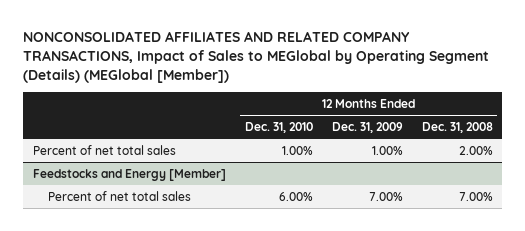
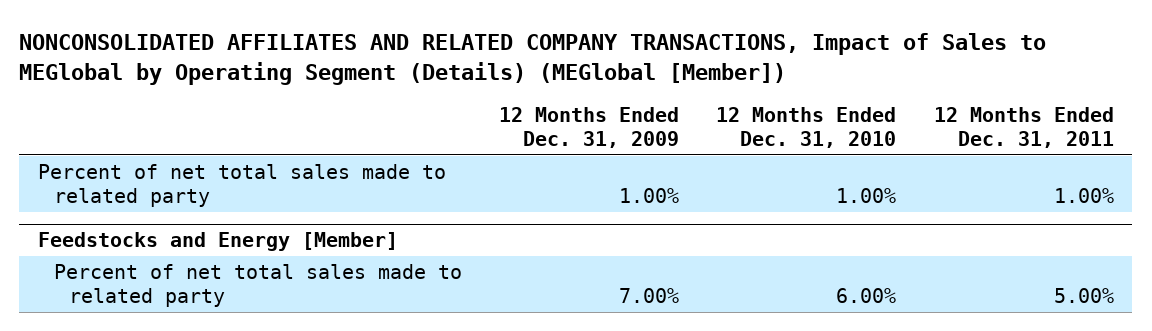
- | 12 Months Ended Dec. 31, 2010 | 12 Months Ended Dec. 31, 2009 | 12 Months Ended Dec. 31, 2008
+ | 12 Months Ended Dec. 31, 2009 | 12 Months Ended Dec. 31, 2010 | 12 Months Ended Dec. 31, 2011
- Percent of net total sales | 1.00% | 1.00% | 2.00%
+ Percent of net total sales made to related party | 1.00% | 1.00% | 1.00%
@ Feedstocks and Energy [Member]
- Percent of net total sales | 6.00% | 7.00% | 7.00%
+ Percent of net total sales made to related party | 7.00% | 6.00% | 5.00%

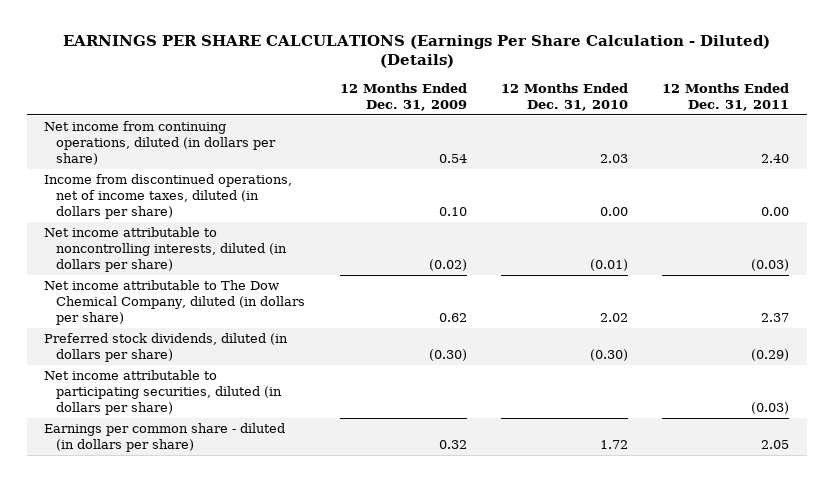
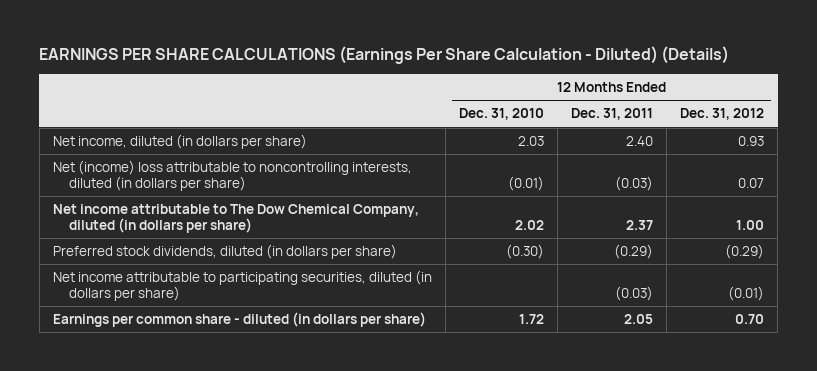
- | 12 Months Ended Dec. 31, 2009 | 12 Months Ended Dec. 31, 2010 | 12 Months Ended Dec. 31, 2011
+ | 12 Months Ended Dec. 31, 2010 | 12 Months Ended Dec. 31, 2011 | 12 Months Ended Dec. 31, 2012
- Net income from continuing operations, diluted (in dollars per share) | 0.54 | 2.03 | 2.40
- Income from discontinued operations, net of income taxes, diluted (in dollars per share) | 0.10 | 0.00 | 0.00
- Net income attributable to noncontrolling interests, diluted (in dollars per share) | (0.02) | (0.01) | (0.03)
+ Net income, diluted (in dollars per share) | 2.03 | 2.40 | 0.93
+ Net (income) loss attributable to noncontrolling interests, diluted (in dollars per share) | (0.01) | (0.03) | 0.07

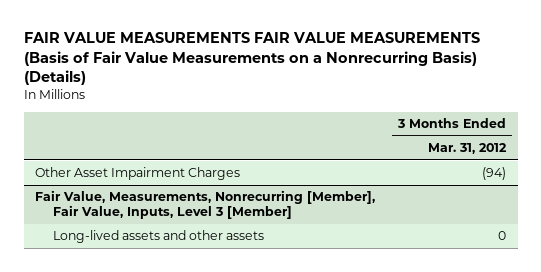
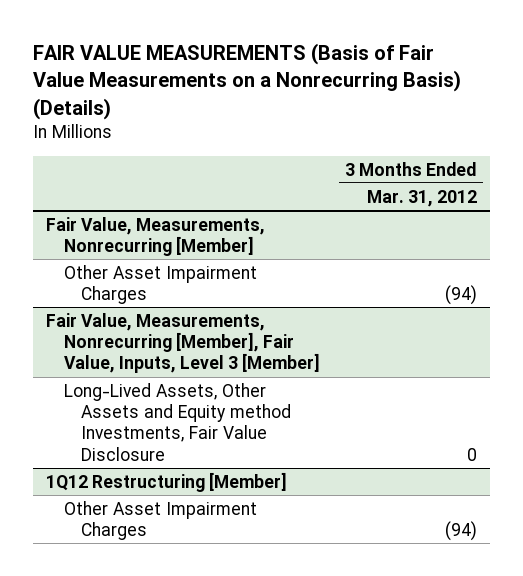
- FAIR VALUE MEASUREMENTS FAIR VALUE MEASUREMENTS (Basis of Fair Value Measurements on a Nonrecurring Basis) (Details)
+ FAIR VALUE MEASUREMENTS (Basis of Fair Value Measurements on a Nonrecurring Basis) (Details)
+ Fair Value, Measurements, Nonrecurring [Member]
@ Fair Value, Measurements, Nonrecurring [Member], Fair Value, Inputs, Level 3 [Member]
- Long-lived assets and other assets | 0
+ Long-Lived Assets, Other Assets and Equity method Investments, Fair Value Disclosure | 0
+ 1Q12 Restructuring [Member]
+ Other Asset Impairment Charges | (94)

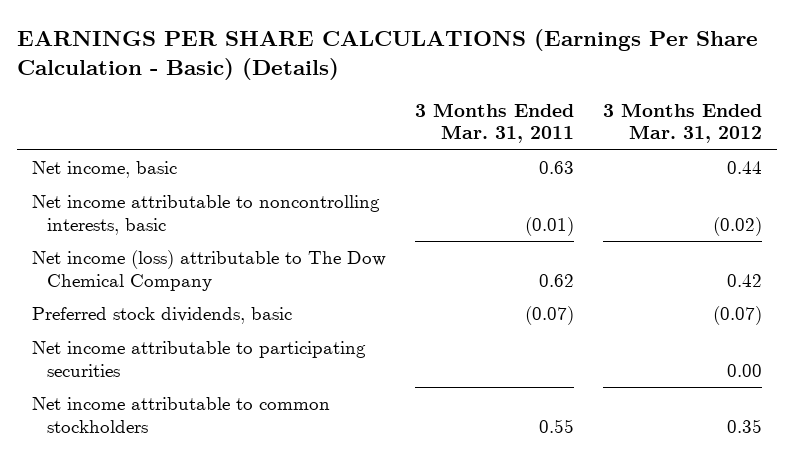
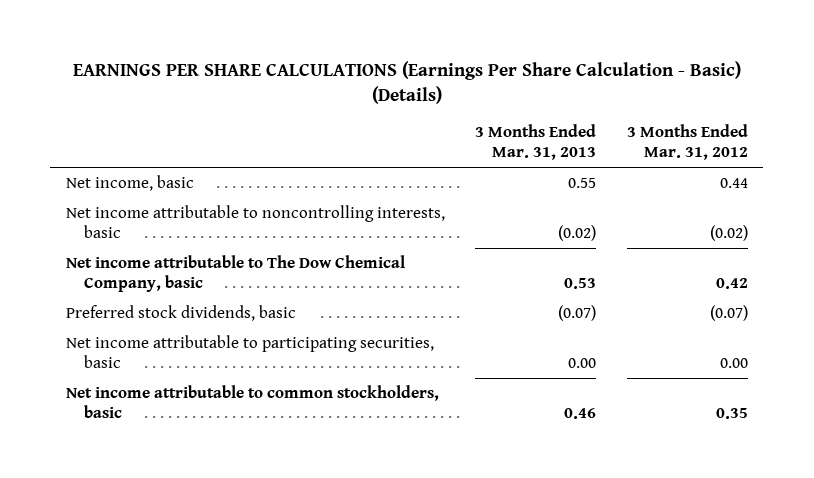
- | 3 Months Ended Mar. 31, 2011 | 3 Months Ended Mar. 31, 2012
+ | 3 Months Ended Mar. 31, 2013 | 3 Months Ended Mar. 31, 2012
- Net income (loss) attributable to The Dow Chemical Company | 0.62 | 0.42
+ Net income attributable to The Dow Chemical Company, basic | 0.53 | 0.42
- Net income attributable to participating securities | | 0.00
- Net income attributable to common stockholders | 0.55 | 0.35
+ Net income attributable to participating securities, basic | 0.00 | 0.00
+ Net income attributable to common stockholders, basic | 0.46 | 0.35

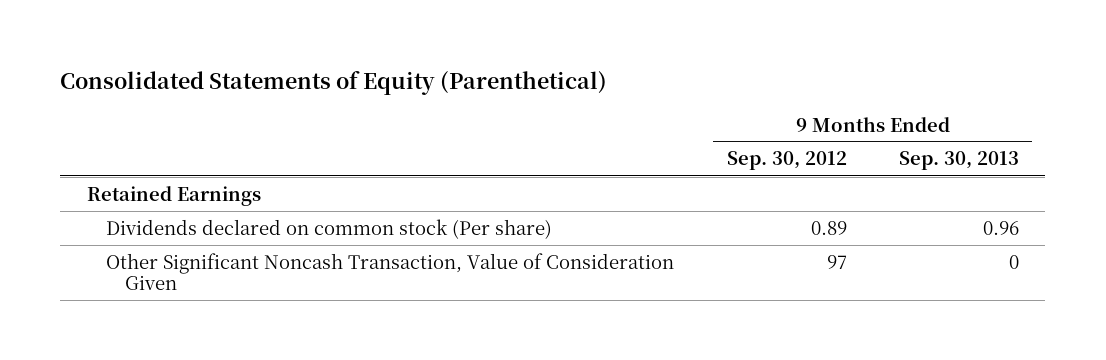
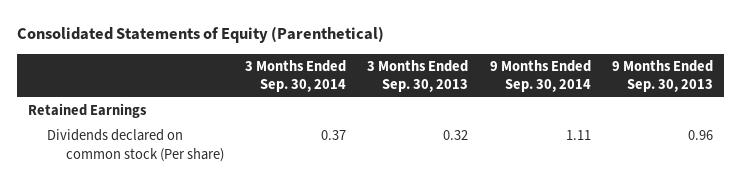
- | 9 Months Ended Sep. 30, 2012 | 9 Months Ended Sep. 30, 2013
+ | 3 Months Ended Sep. 30, 2014 | 3 Months Ended Sep. 30, 2013 | 9 Months Ended Sep. 30, 2014 | 9 Months Ended Sep. 30, 2013
- Other Significant Noncash Transaction, Value of Consideration Given | 97 | 0

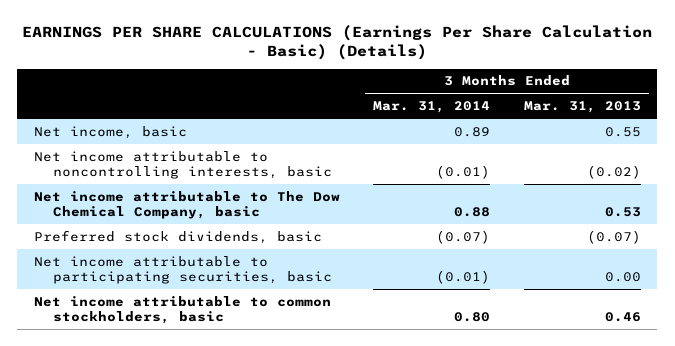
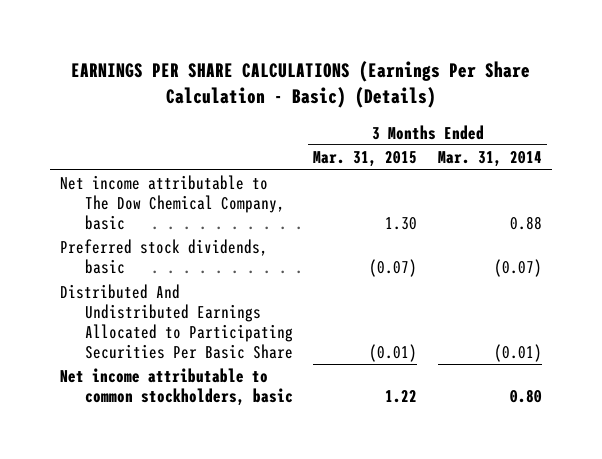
- | 3 Months Ended Mar. 31, 2014 | 3 Months Ended Mar. 31, 2013
+ | 3 Months Ended Mar. 31, 2015 | 3 Months Ended Mar. 31, 2014
- Net income, basic | 0.89 | 0.55
- Net income attributable to noncontrolling interests, basic | (0.01) | (0.02)
- Net income attributable to participating securities, basic | (0.01) | 0.00
+ Distributed And Undistributed Earnings Allocated to Participating Securities Per Basic Share | (0.01) | (0.01)

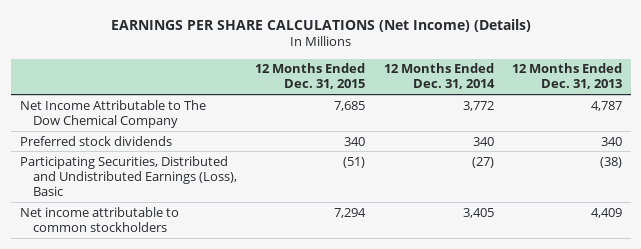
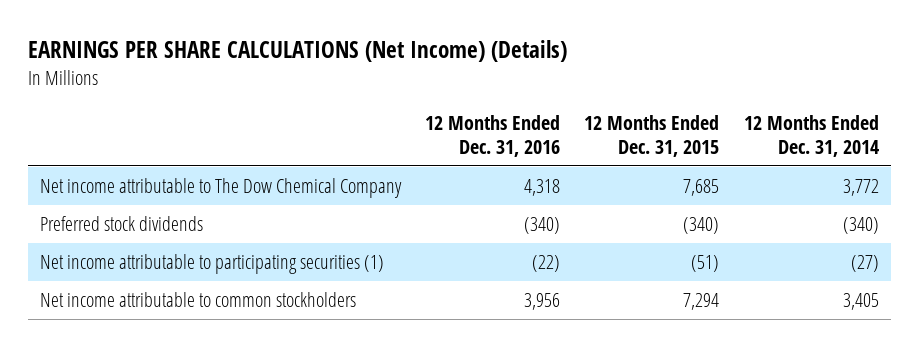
- | 12 Months Ended Dec. 31, 2015 | 12 Months Ended Dec. 31, 2014 | 12 Months Ended Dec. 31, 2013
+ | 12 Months Ended Dec. 31, 2016 | 12 Months Ended Dec. 31, 2015 | 12 Months Ended Dec. 31, 2014
- Net Income Attributable to The Dow Chemical Company | 7,685 | 3,772 | 4,787
- Preferred stock dividends | 340 | 340 | 340
- Participating Securities, Distributed and Undistributed Earnings (Loss), Basic | (51) | (27) | (38)
+ Net income attributable to The Dow Chemical Company | 4,318 | 7,685 | 3,772
+ Preferred stock dividends | (340) | (340) | (340)
+ Net income attributable to participating securities (1) | (22) | (51) | (27)

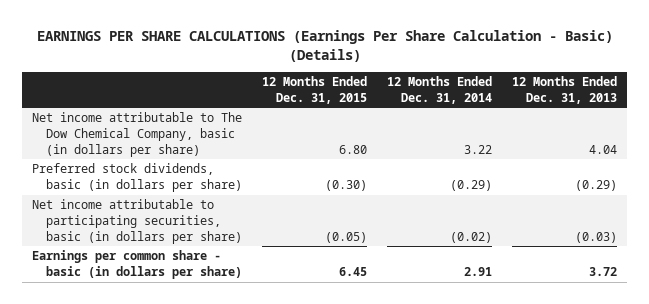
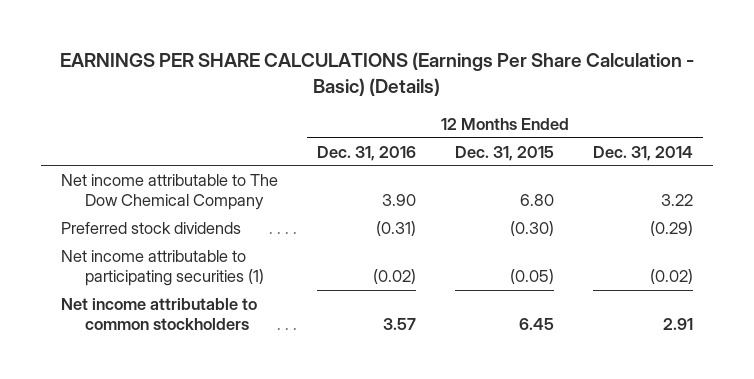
- | 12 Months Ended Dec. 31, 2015 | 12 Months Ended Dec. 31, 2014 | 12 Months Ended Dec. 31, 2013
+ | 12 Months Ended Dec. 31, 2016 | 12 Months Ended Dec. 31, 2015 | 12 Months Ended Dec. 31, 2014
- Net income attributable to The Dow Chemical Company, basic (in dollars per share) | 6.80 | 3.22 | 4.04
- Preferred stock dividends, basic (in dollars per share) | (0.30) | (0.29) | (0.29)
- Net income attributable to participating securities, basic (in dollars per share) | (0.05) | (0.02) | (0.03)
- Earnings per common share - basic (in dollars per share) | 6.45 | 2.91 | 3.72
+ Net income attributable to The Dow Chemical Company | 3.90 | 6.80 | 3.22
+ Preferred stock dividends | (0.31) | (0.30) | (0.29)
+ Net income attributable to participating securities (1) | (0.02) | (0.05) | (0.02)
+ Net income attributable to common stockholders | 3.57 | 6.45 | 2.91

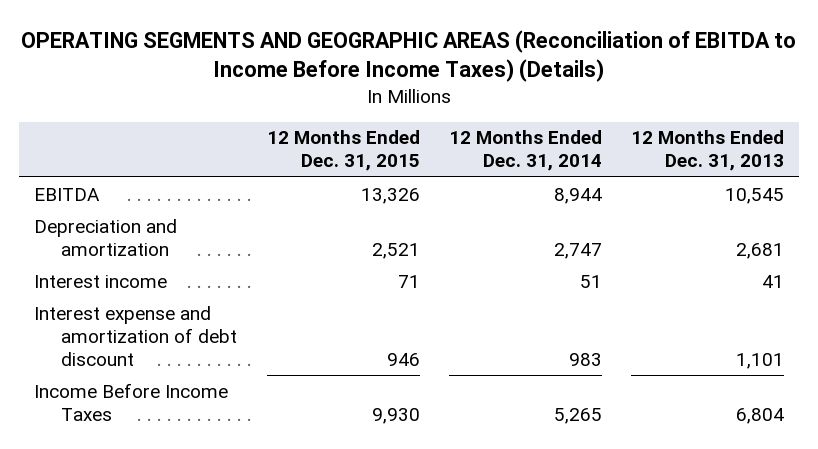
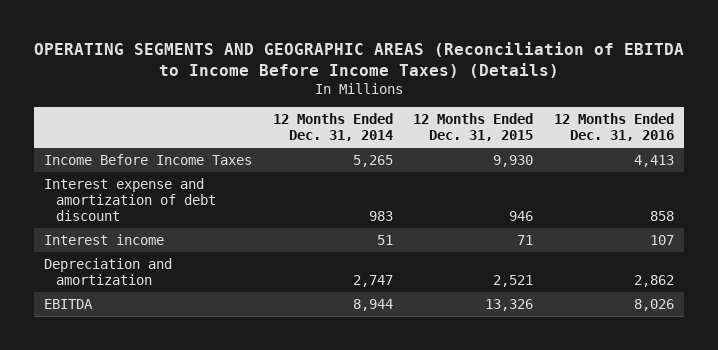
- | 12 Months Ended Dec. 31, 2015 | 12 Months Ended Dec. 31, 2014 | 12 Months Ended Dec. 31, 2013
+ | 12 Months Ended Dec. 31, 2014 | 12 Months Ended Dec. 31, 2015 | 12 Months Ended Dec. 31, 2016
moved down: Interest expense and amortization of debt discount | 983 | 946 | 858
moved down: Interest income | 51 | 71 | 107
moved down: Depreciation and amortization | 2,747 | 2,521 | 2,862
moved down: EBITDA | 8,944 | 13,326 | 8,026

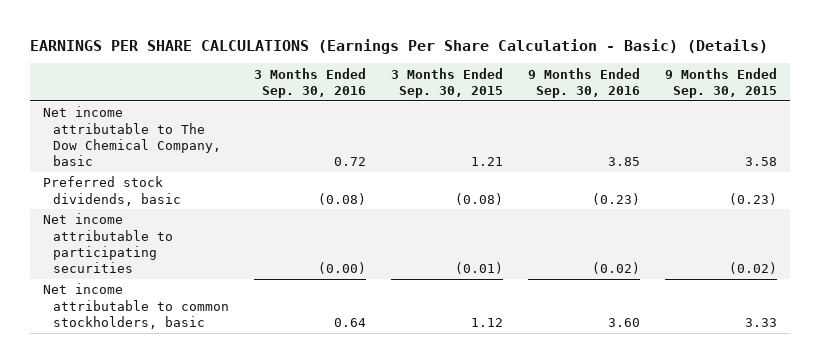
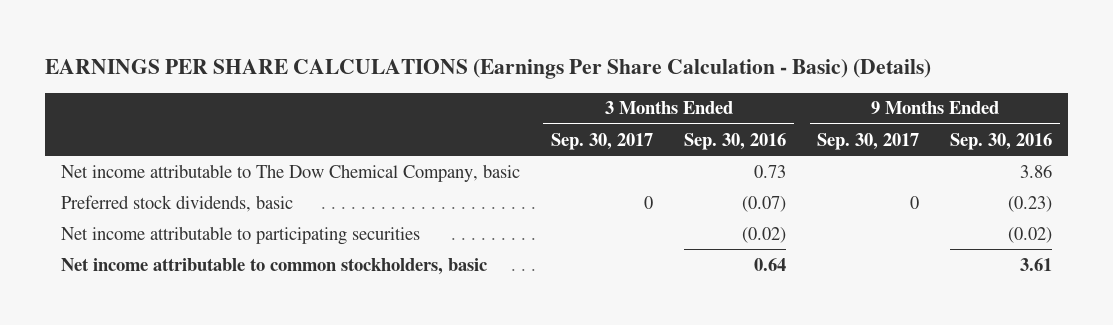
- | 3 Months Ended Sep. 30, 2016 | 3 Months Ended Sep. 30, 2015 | 9 Months Ended Sep. 30, 2016 | 9 Months Ended Sep. 30, 2015
+ | 3 Months Ended Sep. 30, 2017 | 3 Months Ended Sep. 30, 2016 | 9 Months Ended Sep. 30, 2017 | 9 Months Ended Sep. 30, 2016
- Net income attributable to The Dow Chemical Company, basic | 0.72 | 1.21 | 3.85 | 3.58
- Preferred stock dividends, basic | (0.08) | (0.08) | (0.23) | (0.23)
- Net income attributable to participating securities | (0.00) | (0.01) | (0.02) | (0.02)
- Net income attributable to common stockholders, basic | 0.64 | 1.12 | 3.60 | 3.33
+ Net income attributable to The Dow Chemical Company, basic | | 0.73 | | 3.86
+ Preferred stock dividends, basic | 0 | (0.07) | 0 | (0.23)
+ Net income attributable to participating securities | | (0.02) | | (0.02)
+ Net income attributable to common stockholders, basic | | 0.64 | | 3.61

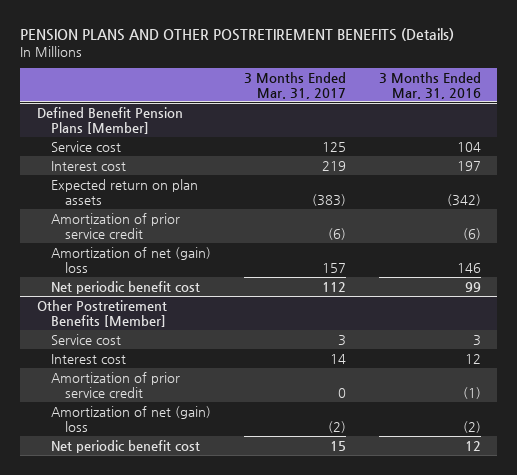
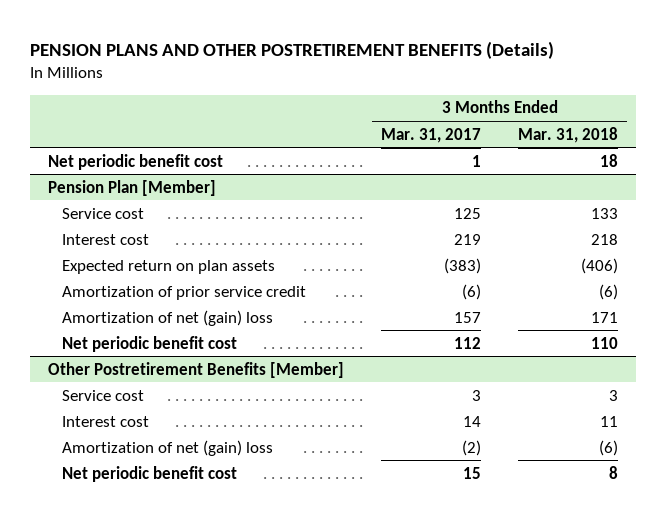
- | 3 Months Ended Mar. 31, 2017 | 3 Months Ended Mar. 31, 2016
+ | 3 Months Ended Mar. 31, 2017 | 3 Months Ended Mar. 31, 2018
- Defined Benefit Pension Plans [Member]
+ Net periodic benefit cost | 1 | 18
+ Pension Plan [Member]
@ Other Postretirement Benefits [Member]
- Amortization of prior service credit | 0 | (1)

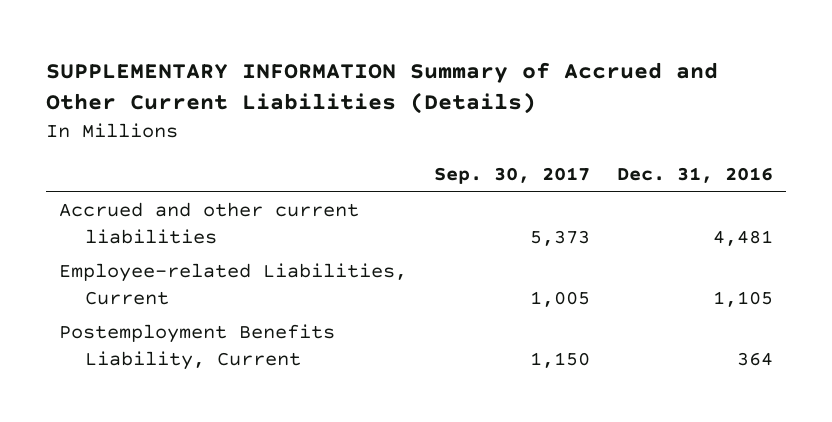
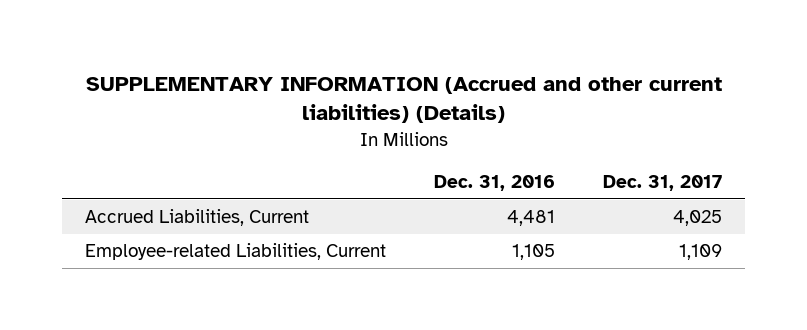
- SUPPLEMENTARY INFORMATION Summary of Accrued and Other Current Liabilities (Details)
+ SUPPLEMENTARY INFORMATION (Accrued and other current liabilities) (Details)
- | Sep. 30, 2017 | Dec. 31, 2016
+ | Dec. 31, 2016 | Dec. 31, 2017
- Accrued and other current liabilities | 5,373 | 4,481
+ Accrued Liabilities, Current | 4,481 | 4,025
- Postemployment Benefits Liability, Current | 1,150 | 364

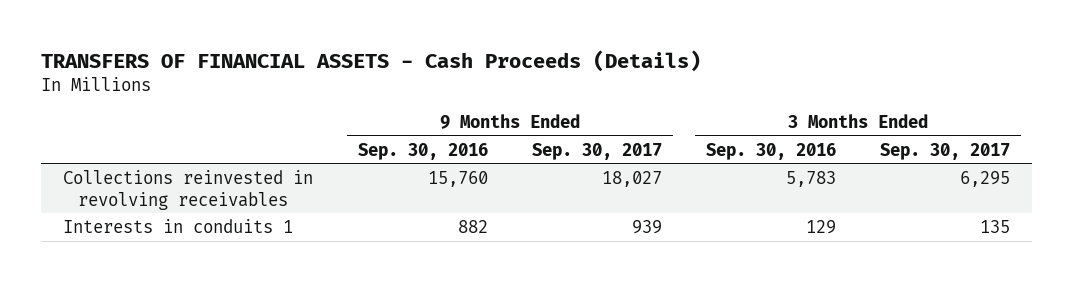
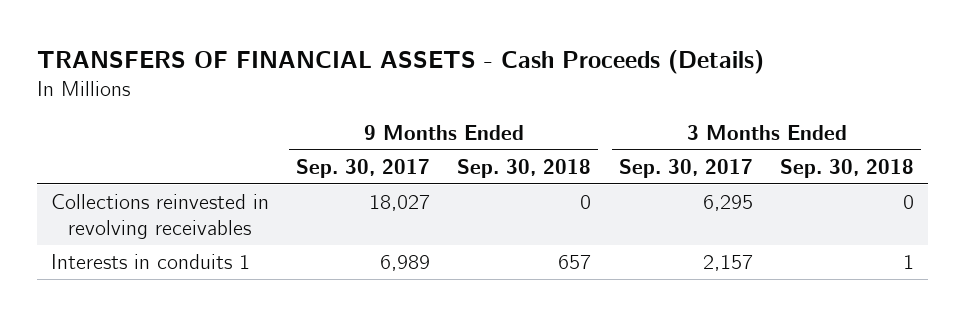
- | 9 Months Ended Sep. 30, 2016 | 9 Months Ended Sep. 30, 2017 | 3 Months Ended Sep. 30, 2016 | 3 Months Ended Sep. 30, 2017
+ | 9 Months Ended Sep. 30, 2017 | 9 Months Ended Sep. 30, 2018 | 3 Months Ended Sep. 30, 2017 | 3 Months Ended Sep. 30, 2018
- Interests in conduits 1 | 882 | 939 | 129 | 135
+ Interests in conduits 1 | 6,989 | 657 | 2,157 | 1

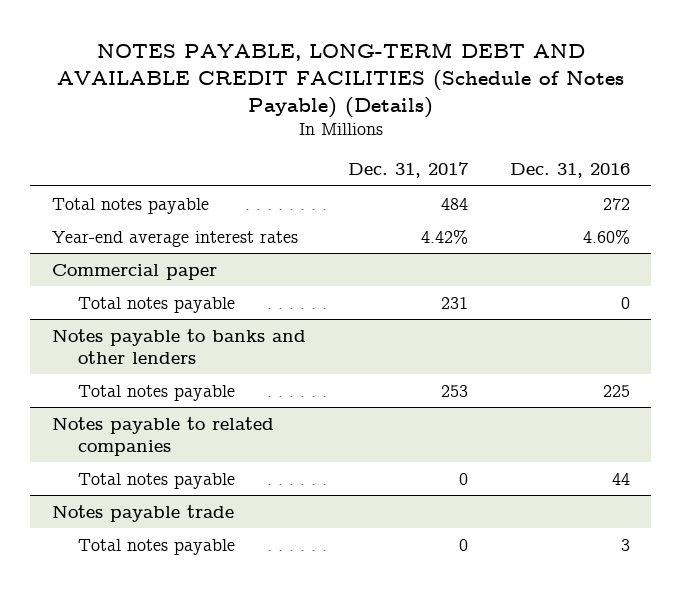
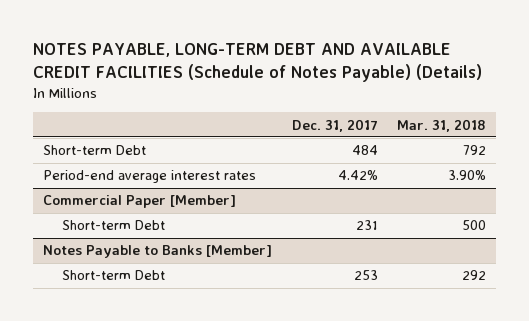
- | Dec. 31, 2017 | Dec. 31, 2016
+ | Dec. 31, 2017 | Mar. 31, 2018
- Total notes payable | 484 | 272
- Year-end average interest rates | 4.42% | 4.60%
- Commercial paper
- Total notes payable | 231 | 0
- Notes payable to banks and other lenders
- Total notes payable | 253 | 225
- Notes payable to related companies
- Total notes payable | 0 | 44
- Notes payable trade
- Total notes payable | 0 | 3
+ Short-term Debt | 484 | 792
+ Period-end average interest rates | 4.42% | 3.90%
+ Commercial Paper [Member]
+ Short-term Debt | 231 | 500
+ Notes Payable to Banks [Member]
+ Short-term Debt | 253 | 292

